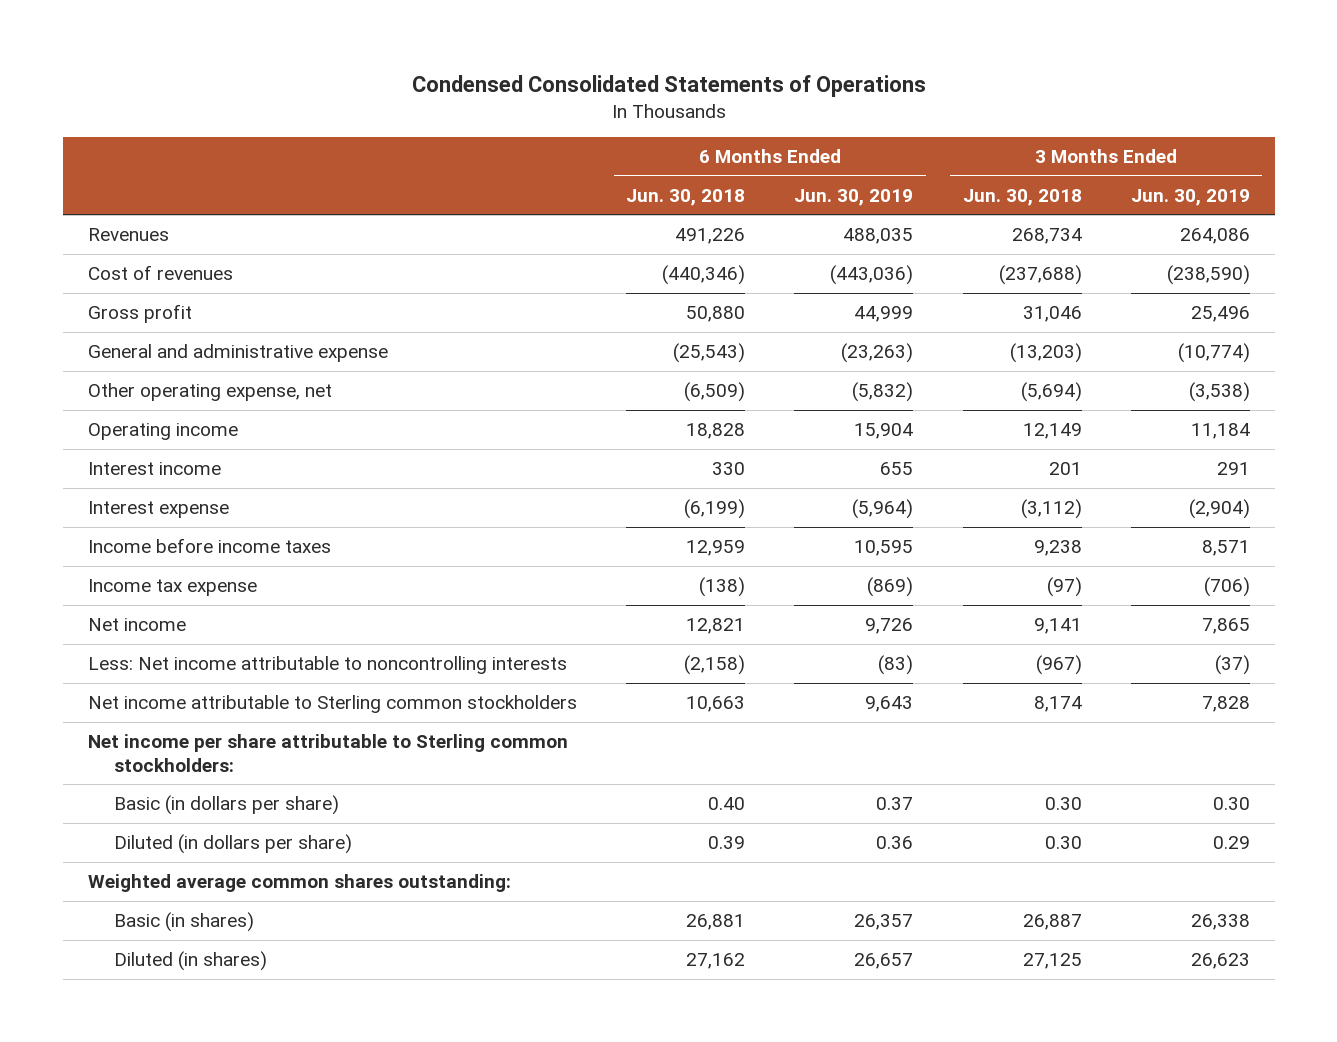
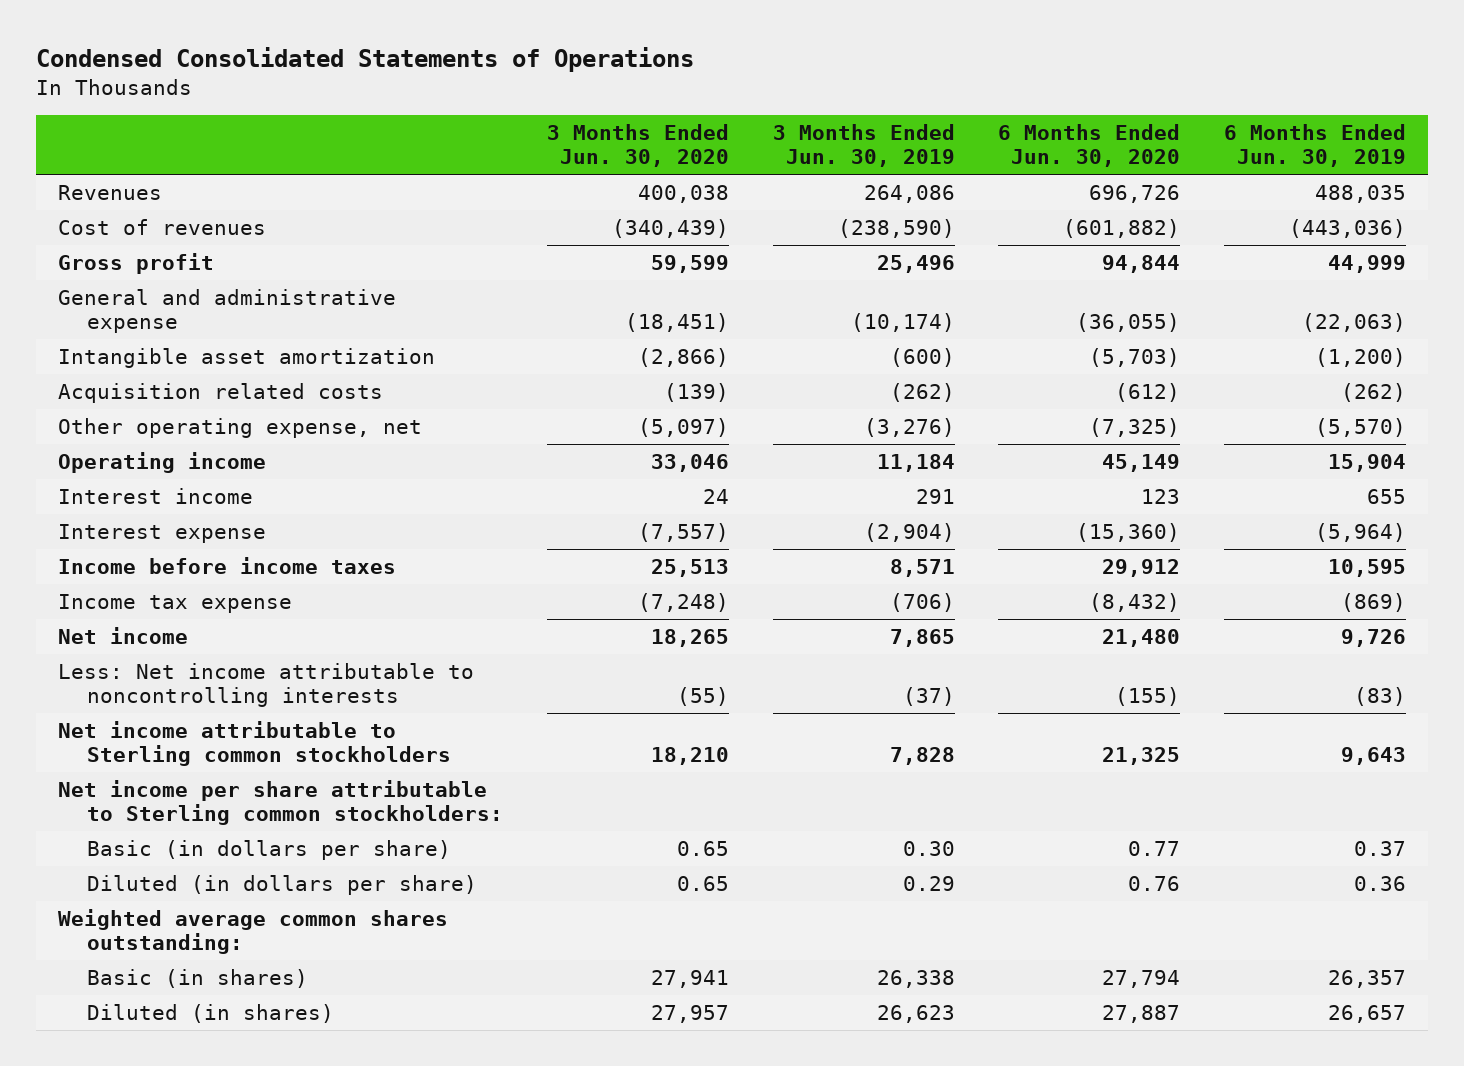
- | 6 Months Ended Jun. 30, 2018 | 6 Months Ended Jun. 30, 2019 | 3 Months Ended Jun. 30, 2018 | 3 Months Ended Jun. 30, 2019
+ | 3 Months Ended Jun. 30, 2020 | 3 Months Ended Jun. 30, 2019 | 6 Months Ended Jun. 30, 2020 | 6 Months Ended Jun. 30, 2019
- General and administrative expense | (25,543) | (23,263) | (13,203) | (10,774)
- Other operating expense, net | (6,509) | (5,832) | (5,694) | (3,538)
+ General and administrative expense | (18,451) | (10,174) | (36,055) | (22,063)
+ Intangible asset amortization | (2,866) | (600) | (5,703) | (1,200)
+ Acquisition related costs | (139) | (262) | (612) | (262)
+ Other operating expense, net | (5,097) | (3,276) | (7,325) | (5,570)

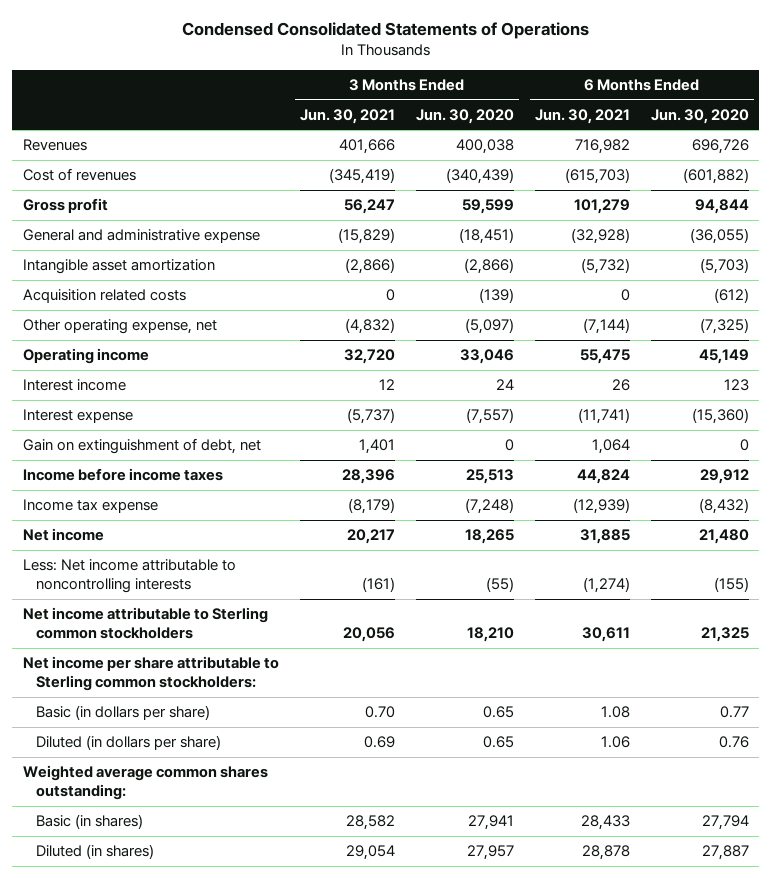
- | 3 Months Ended Jun. 30, 2020 | 3 Months Ended Jun. 30, 2019 | 6 Months Ended Jun. 30, 2020 | 6 Months Ended Jun. 30, 2019
+ | 3 Months Ended Jun. 30, 2021 | 3 Months Ended Jun. 30, 2020 | 6 Months Ended Jun. 30, 2021 | 6 Months Ended Jun. 30, 2020
+ Gain on extinguishment of debt, net | 1,401 | 0 | 1,064 | 0

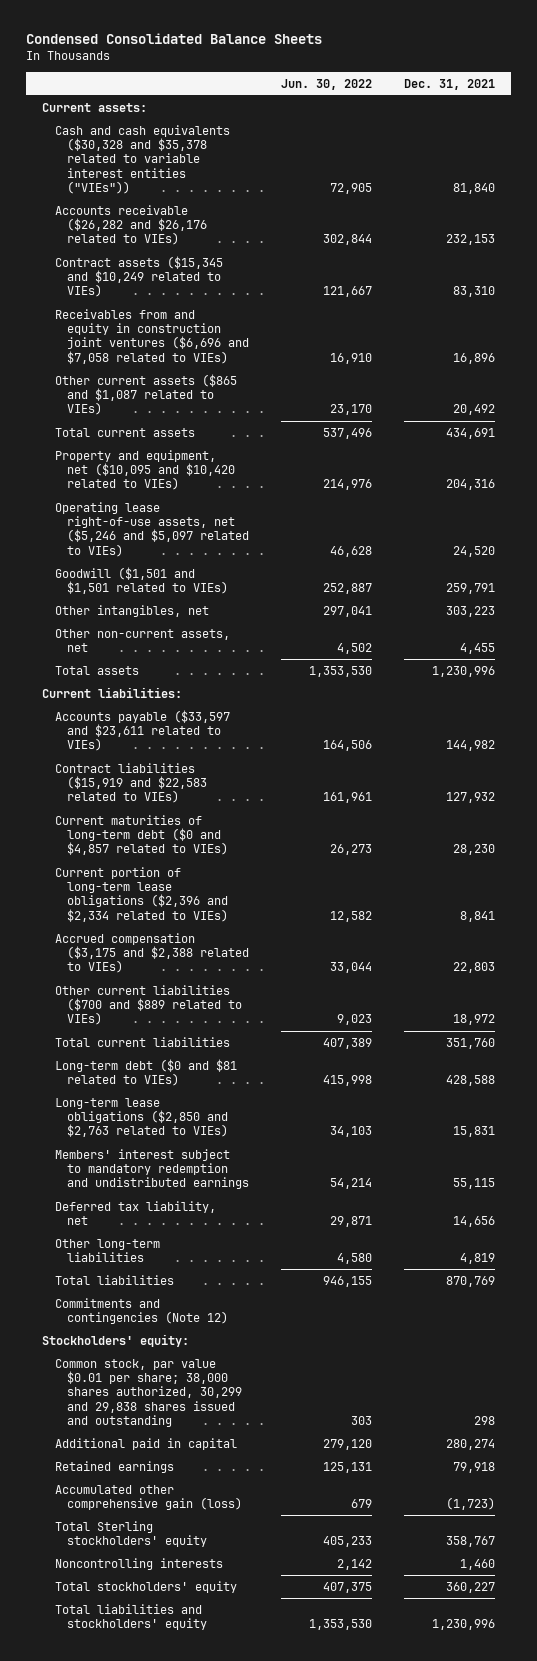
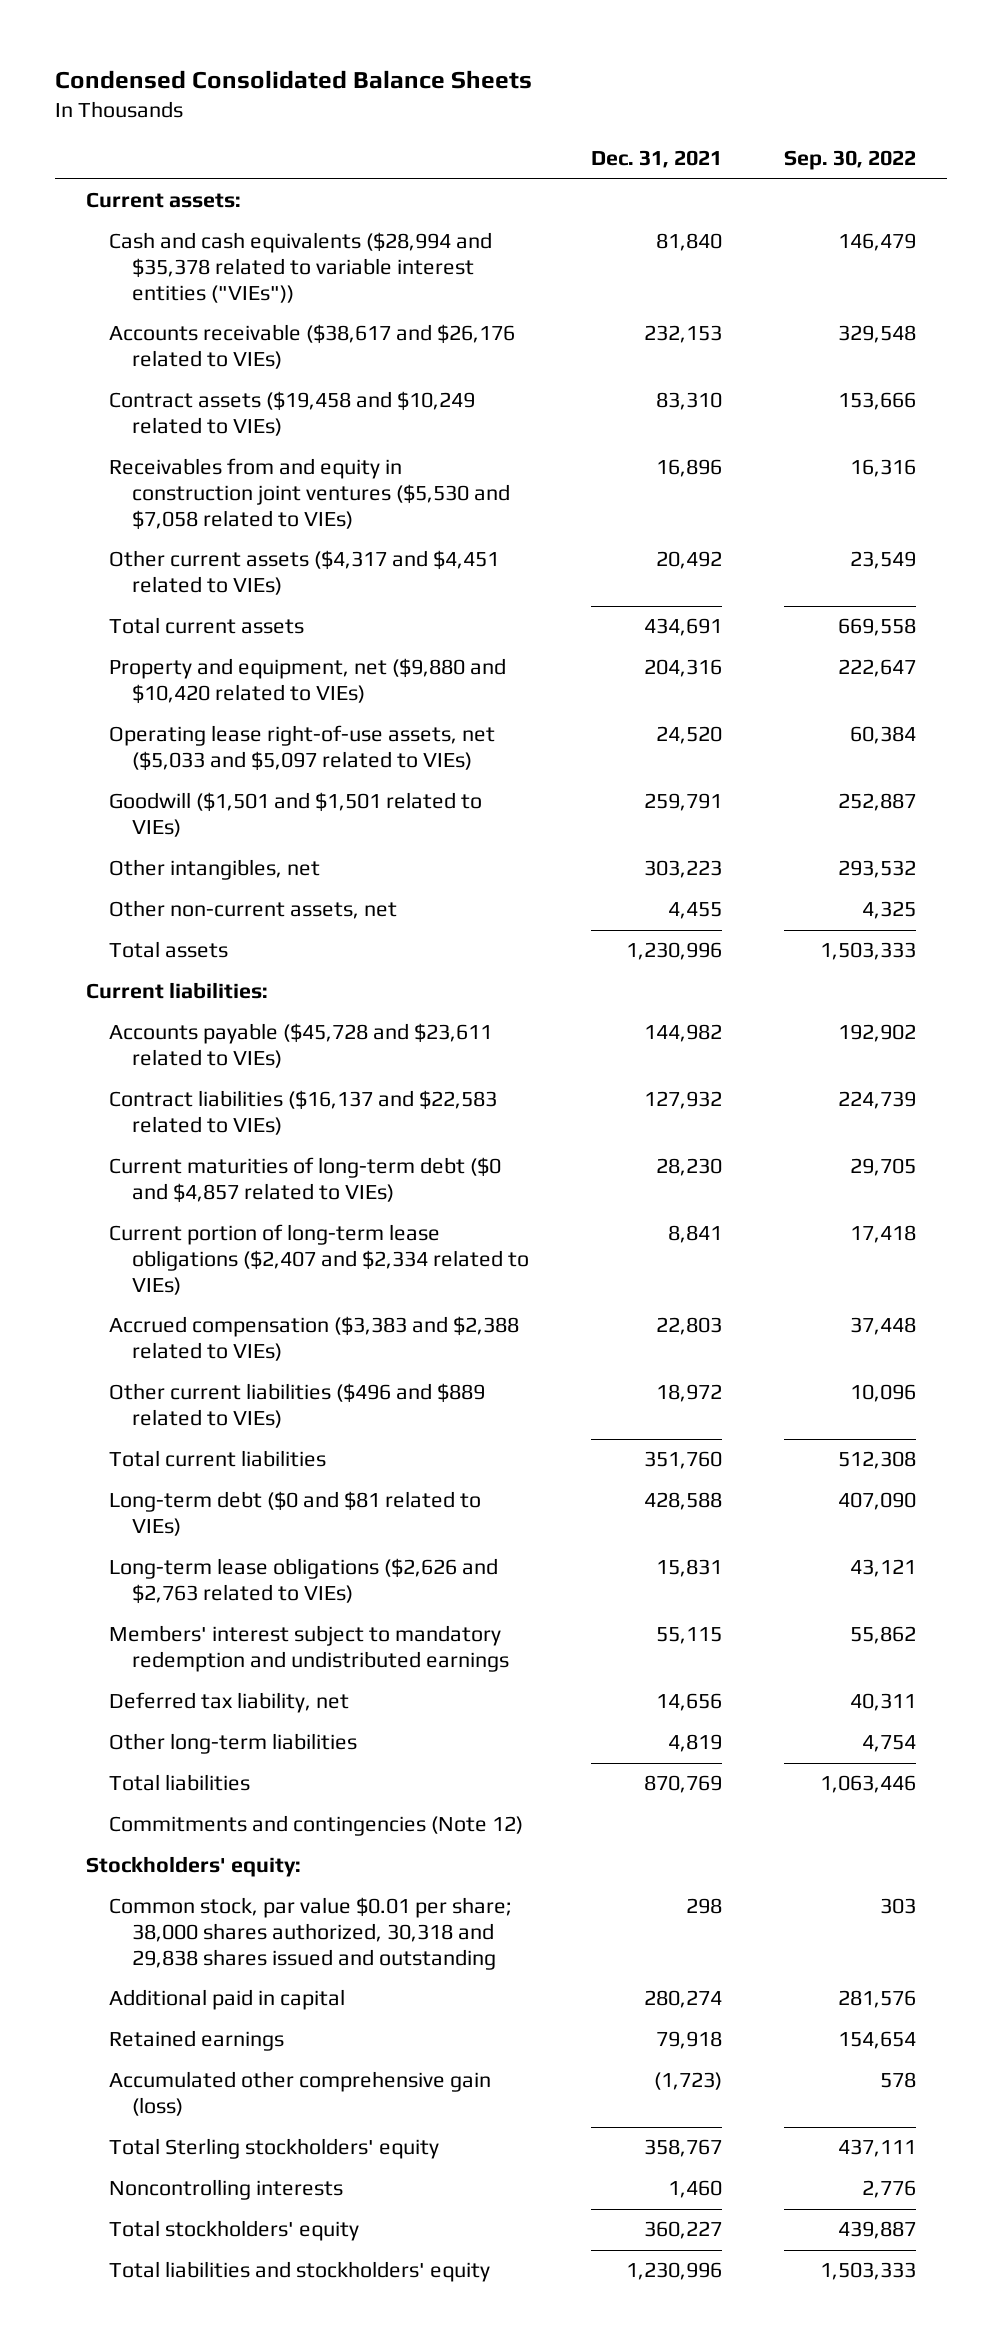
- | Jun. 30, 2022 | Dec. 31, 2021
+ | Dec. 31, 2021 | Sep. 30, 2022
- Cash and cash equivalents ($30,328 and $35,378 related to variable interest entities ("VIEs")) | 72,905 | 81,840
- Accounts receivable ($26,282 and $26,176 related to VIEs) | 302,844 | 232,153
- Contract assets ($15,345 and $10,249 related to VIEs) | 121,667 | 83,310
- Receivables from and equity in construction joint ventures ($6,696 and $7,058 related to VIEs) | 16,910 | 16,896
- Other current assets ($865 and $1,087 related to VIEs) | 23,170 | 20,492
+ Cash and cash equivalents ($28,994 and $35,378 related to variable interest entities ("VIEs")) | 81,840 | 146,479
+ Accounts receivable ($38,617 and $26,176 related to VIEs) | 232,153 | 329,548
+ Contract assets ($19,458 and $10,249 related to VIEs) | 83,310 | 153,666
+ Receivables from and equity in construction joint ventures ($5,530 and $7,058 related to VIEs) | 16,896 | 16,316
+ Other current assets ($4,317 and $4,451 related to VIEs) | 20,492 | 23,549
- Property and equipment, net ($10,095 and $10,420 related to VIEs) | 214,976 | 204,316
- Operating lease right-of-use assets, net ($5,246 and $5,097 related to VIEs) | 46,628 | 24,520
+ Property and equipment, net ($9,880 and $10,420 related to VIEs) | 204,316 | 222,647
+ Operating lease right-of-use assets, net ($5,033 and $5,097 related to VIEs) | 24,520 | 60,384
- Accounts payable ($33,597 and $23,611 related to VIEs) | 164,506 | 144,982
- Contract liabilities ($15,919 and $22,583 related to VIEs) | 161,961 | 127,932
+ Accounts payable ($45,728 and $23,611 related to VIEs) | 144,982 | 192,902
+ Contract liabilities ($16,137 and $22,583 related to VIEs) | 127,932 | 224,739
- Current portion of long-term lease obligations ($2,396 and $2,334 related to VIEs) | 12,582 | 8,841
- Accrued compensation ($3,175 and $2,388 related to VIEs) | 33,044 | 22,803
- Other current liabilities ($700 and $889 related to VIEs) | 9,023 | 18,972
+ Current portion of long-term lease obligations ($2,407 and $2,334 related to VIEs) | 8,841 | 17,418
+ Accrued compensation ($3,383 and $2,388 related to VIEs) | 22,803 | 37,448
+ Other current liabilities ($496 and $889 related to VIEs) | 18,972 | 10,096
- Long-term lease obligations ($2,850 and $2,763 related to VIEs) | 34,103 | 15,831
+ Long-term lease obligations ($2,626 and $2,763 related to VIEs) | 15,831 | 43,121
- Common stock, par value $0.01 per share; 38,000 shares authorized, 30,299 and 29,838 shares issued and outstanding | 303 | 298
+ Common stock, par value $0.01 per share; 38,000 shares authorized, 30,318 and 29,838 shares issued and outstanding | 298 | 303

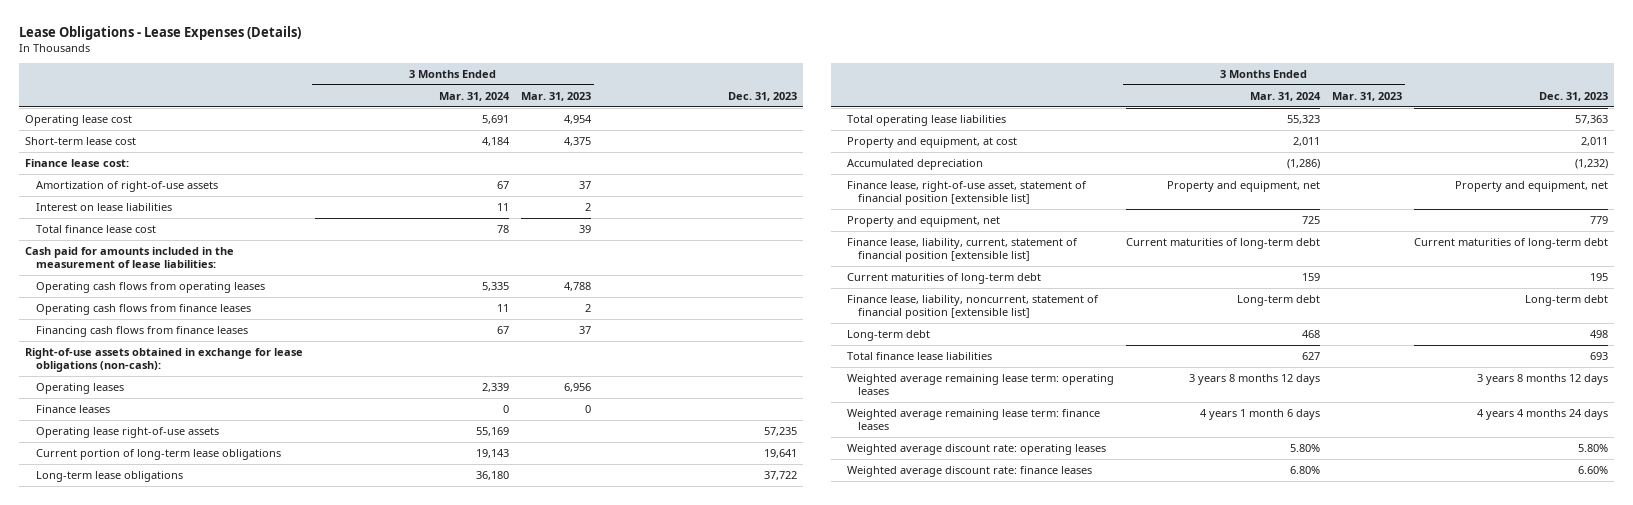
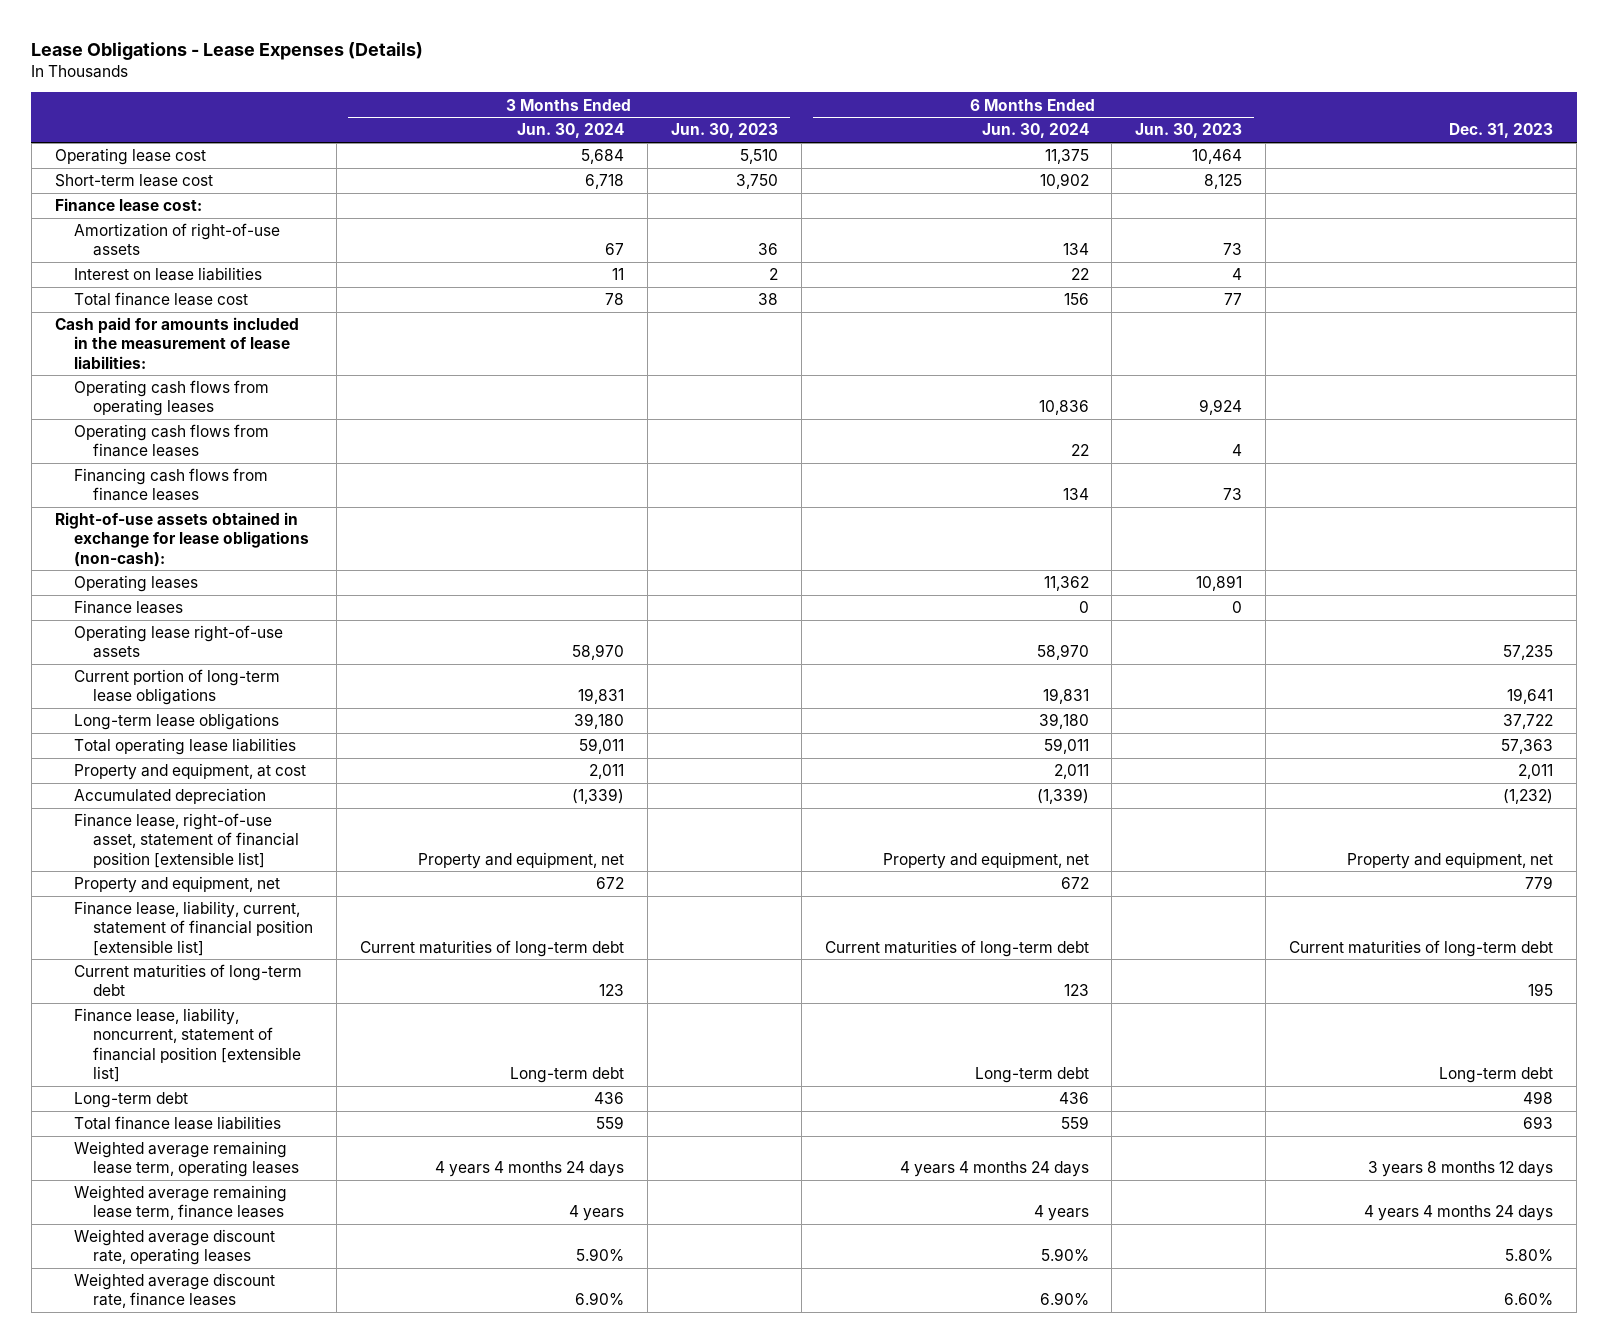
- | 3 Months Ended Mar. 31, 2024 | 3 Months Ended Mar. 31, 2023 | Dec. 31, 2023
+ | 3 Months Ended Jun. 30, 2024 | 3 Months Ended Jun. 30, 2023 | 6 Months Ended Jun. 30, 2024 | 6 Months Ended Jun. 30, 2023 | Dec. 31, 2023
- Weighted average remaining lease term: operating leases | 3 years 8 months 12 days | | 3 years 8 months 12 days
- Weighted average remaining lease term: finance leases | 4 years 1 month 6 days | | 4 years 4 months 24 days
- Weighted average discount rate: operating leases | 5.80% | | 5.80%
- Weighted average discount rate: finance leases | 6.80% | | 6.60%
+ Weighted average remaining lease term, operating leases | 4 years 4 months 24 days | | 4 years 4 months 24 days | | 3 years 8 months 12 days
+ Weighted average remaining lease term, finance leases | 4 years | | 4 years | | 4 years 4 months 24 days
+ Weighted average discount rate, operating leases | 5.90% | | 5.90% | | 5.80%
+ Weighted average discount rate, finance leases | 6.90% | | 6.90% | | 6.60%

